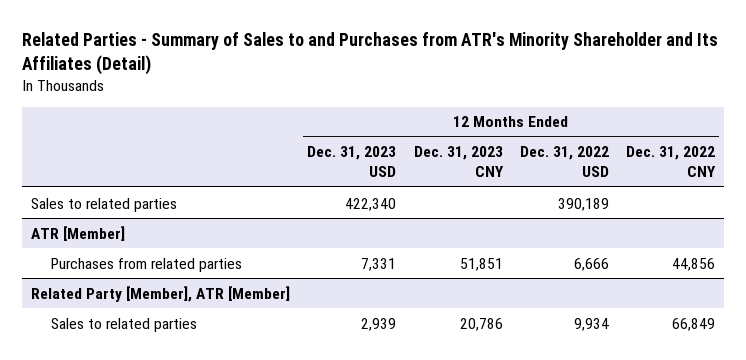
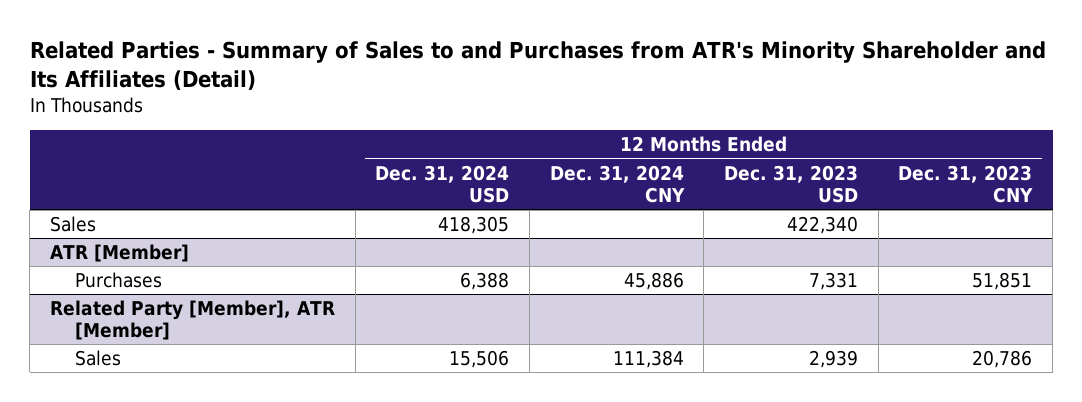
- | 12 Months Ended Dec. 31, 2023 USD | 12 Months Ended Dec. 31, 2023 CNY | 12 Months Ended Dec. 31, 2022 USD | 12 Months Ended Dec. 31, 2022 CNY
+ | 12 Months Ended Dec. 31, 2024 USD | 12 Months Ended Dec. 31, 2024 CNY | 12 Months Ended Dec. 31, 2023 USD | 12 Months Ended Dec. 31, 2023 CNY
- Sales to related parties | 422,340 | | 390,189 |
+ Sales | 418,305 | | 422,340 |
@ ATR [Member]
- Purchases from related parties | 7,331 | 51,851 | 6,666 | 44,856
+ Purchases | 6,388 | 45,886 | 7,331 | 51,851
@ Related Party [Member], ATR [Member]
- Sales to related parties | 2,939 | 20,786 | 9,934 | 66,849
+ Sales | 15,506 | 111,384 | 2,939 | 20,786

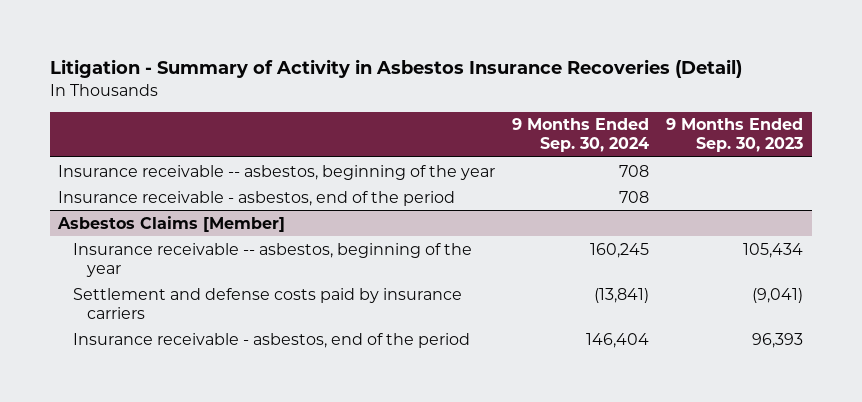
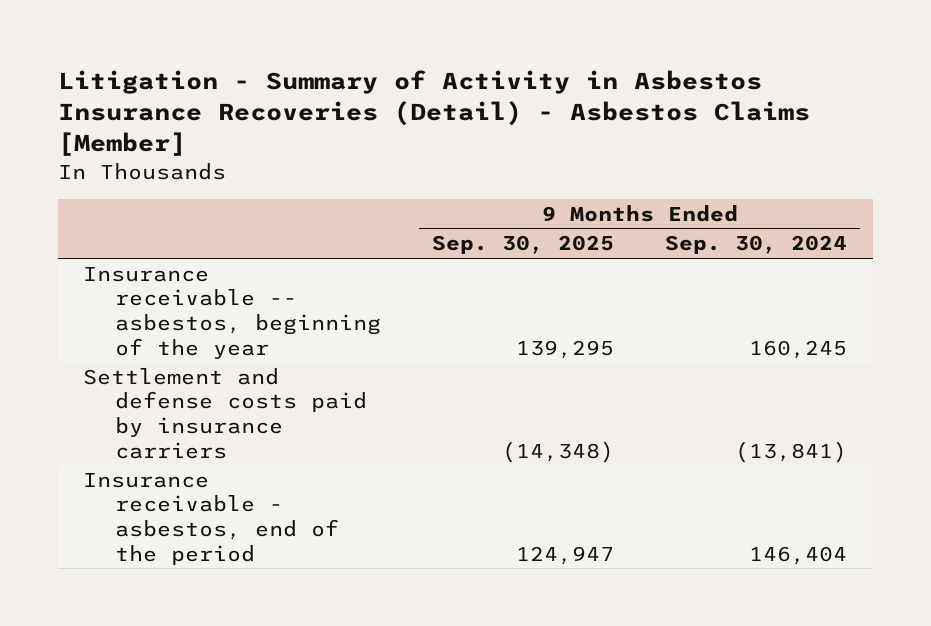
- Litigation - Summary of Activity in Asbestos Insurance Recoveries (Detail)
+ Litigation - Summary of Activity in Asbestos Insurance Recoveries (Detail) - Asbestos Claims [Member]
- | 9 Months Ended Sep. 30, 2024 | 9 Months Ended Sep. 30, 2023
+ | 9 Months Ended Sep. 30, 2025 | 9 Months Ended Sep. 30, 2024
- Insurance receivable -- asbestos, beginning of the year | 708 |
- Insurance receivable - asbestos, end of the period | 708 |
- Asbestos Claims [Member]

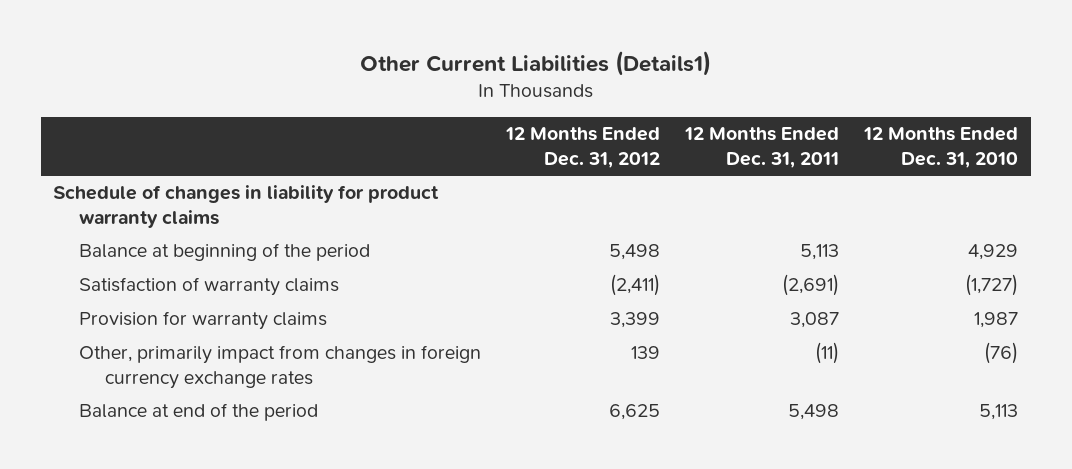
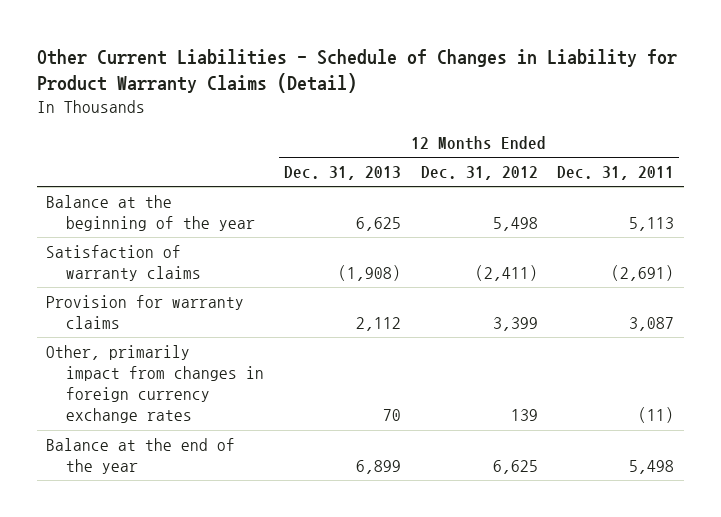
- Other Current Liabilities (Details1)
+ Other Current Liabilities - Schedule of Changes in Liability for Product Warranty Claims (Detail)
- | 12 Months Ended Dec. 31, 2012 | 12 Months Ended Dec. 31, 2011 | 12 Months Ended Dec. 31, 2010
+ | 12 Months Ended Dec. 31, 2013 | 12 Months Ended Dec. 31, 2012 | 12 Months Ended Dec. 31, 2011
- Schedule of changes in liability for product warranty claims
- Balance at beginning of the period | 5,498 | 5,113 | 4,929
+ Balance at the beginning of the year | 6,625 | 5,498 | 5,113
- Balance at end of the period | 6,625 | 5,498 | 5,113
+ Balance at the end of the year | 6,899 | 6,625 | 5,498

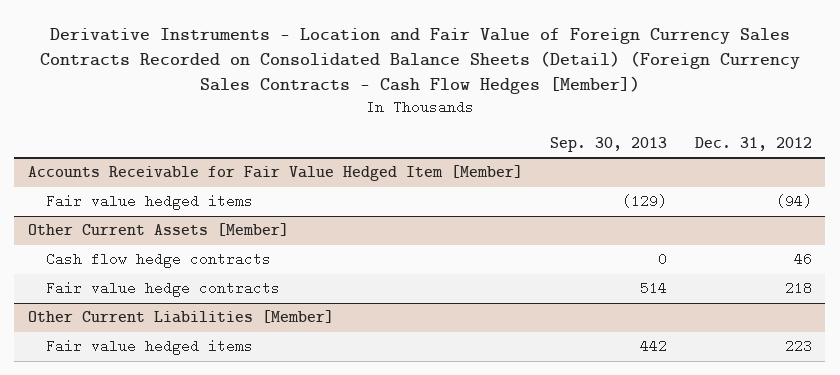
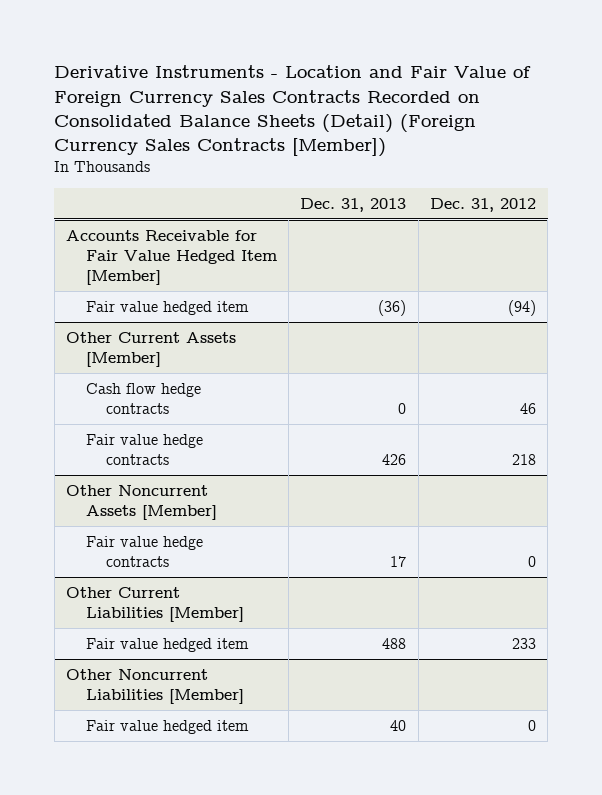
- Derivative Instruments - Location and Fair Value of Foreign Currency Sales Contracts Recorded on Consolidated Balance Sheets (Detail) (Foreign Currency Sales Contracts - Cash Flow Hedges [Member])
+ Derivative Instruments - Location and Fair Value of Foreign Currency Sales Contracts Recorded on Consolidated Balance Sheets (Detail) (Foreign Currency Sales Contracts [Member])
- | Sep. 30, 2013 | Dec. 31, 2012
+ | Dec. 31, 2013 | Dec. 31, 2012
@ Accounts Receivable for Fair Value Hedged Item [Member]
- Fair value hedged items | (129) | (94)
+ Fair value hedged item | (36) | (94)
+ Other Noncurrent Assets [Member]
+ Fair value hedge contracts | 17 | 0
@ Other Current Liabilities [Member]
- Fair value hedged items | 442 | 223
+ Fair value hedged item | 488 | 233
+ Other Noncurrent Liabilities [Member]
+ Fair value hedged item | 40 | 0

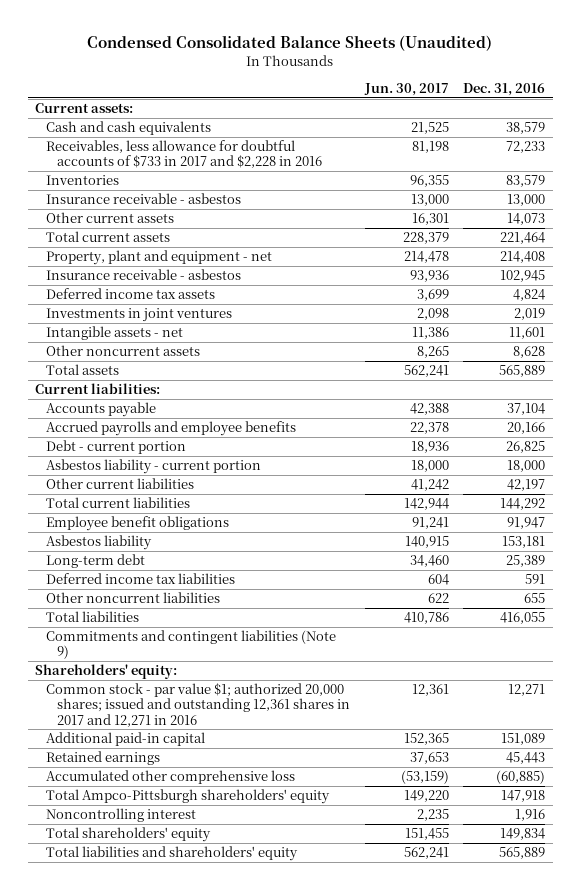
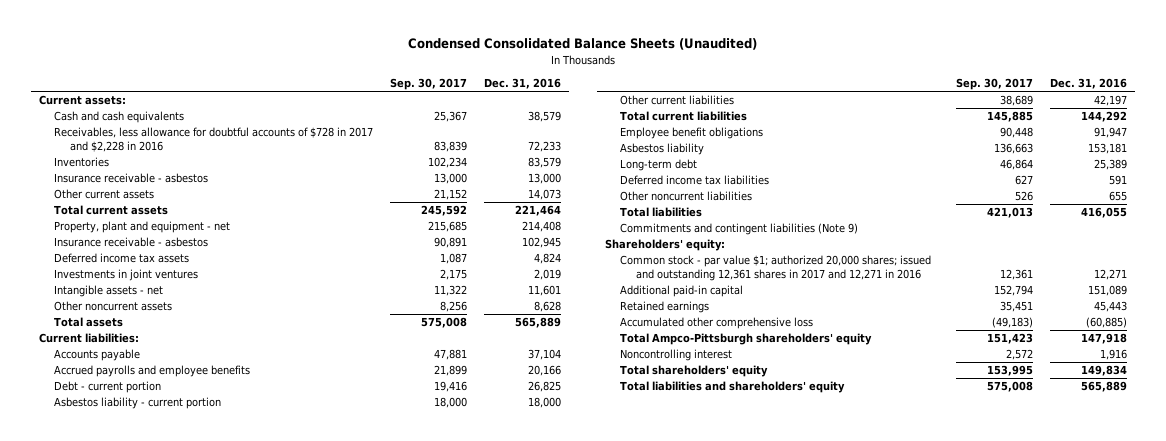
- | Jun. 30, 2017 | Dec. 31, 2016
+ | Sep. 30, 2017 | Dec. 31, 2016
- Receivables, less allowance for doubtful accounts of $733 in 2017 and $2,228 in 2016 | 81,198 | 72,233
+ Receivables, less allowance for doubtful accounts of $728 in 2017 and $2,228 in 2016 | 83,839 | 72,233

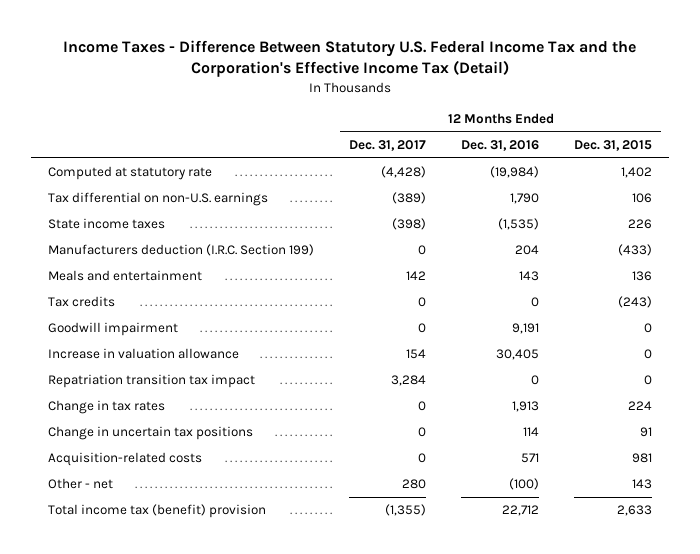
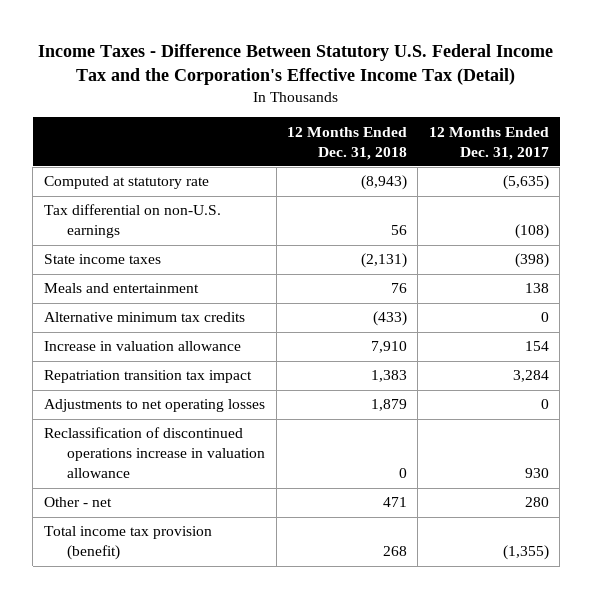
- | 12 Months Ended Dec. 31, 2017 | 12 Months Ended Dec. 31, 2016 | 12 Months Ended Dec. 31, 2015
+ | 12 Months Ended Dec. 31, 2018 | 12 Months Ended Dec. 31, 2017
- Computed at statutory rate | (4,428) | (19,984) | 1,402
- Tax differential on non-U.S. earnings | (389) | 1,790 | 106
+ Computed at statutory rate | (8,943) | (5,635)
+ Tax differential on non-U.S. earnings | 56 | (108)
- Manufacturers deduction (I.R.C. Section 199) | 0 | 204 | (433)
- Meals and entertainment | 142 | 143 | 136
- Tax credits | 0 | 0 | (243)
- Goodwill impairment | 0 | 9,191 | 0
+ Meals and entertainment | 76 | 138
+ Alternative minimum tax credits | (433) | 0
- Change in tax rates | 0 | 1,913 | 224
- Change in uncertain tax positions | 0 | 114 | 91
- Acquisition-related costs | 0 | 571 | 981
+ Adjustments to net operating losses | 1,879 | 0
+ Reclassification of discontinued operations increase in valuation allowance | 0 | 930
- Total income tax (benefit) provision | (1,355) | 22,712 | 2,633
+ Total income tax provision (benefit) | 268 | (1,355)

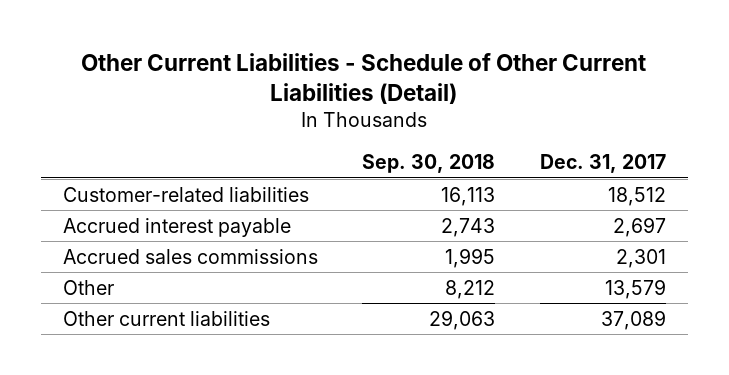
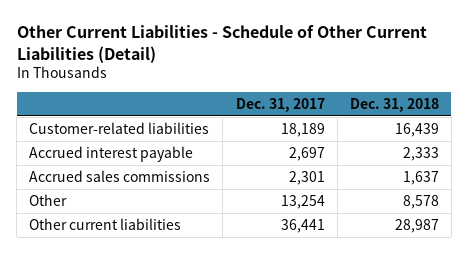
- | Sep. 30, 2018 | Dec. 31, 2017
+ | Dec. 31, 2017 | Dec. 31, 2018
- Customer-related liabilities | 16,113 | 18,512
+ Customer-related liabilities | 18,189 | 16,439
- Other | 8,212 | 13,579
- Other current liabilities | 29,063 | 37,089
+ Other | 13,254 | 8,578
+ Other current liabilities | 36,441 | 28,987

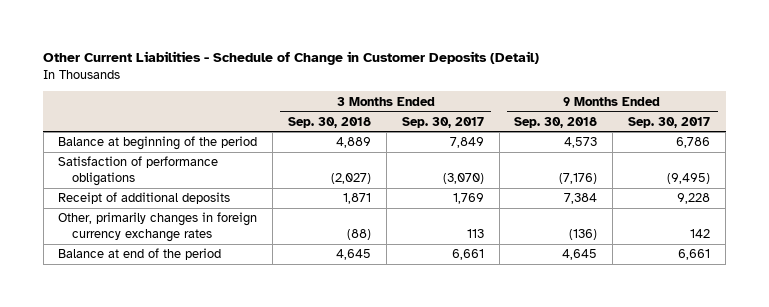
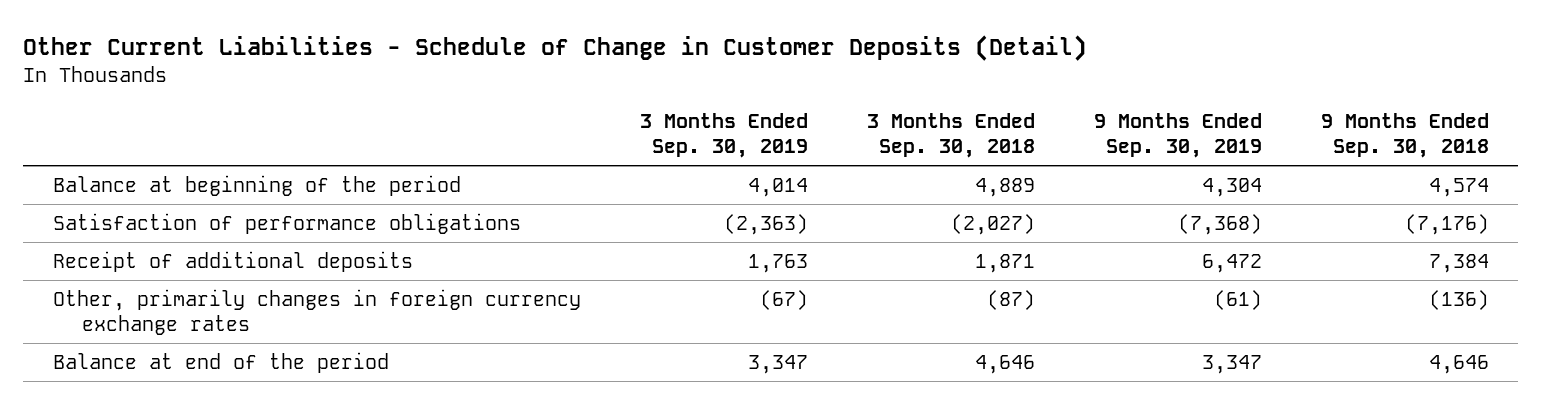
- | 3 Months Ended Sep. 30, 2018 | 3 Months Ended Sep. 30, 2017 | 9 Months Ended Sep. 30, 2018 | 9 Months Ended Sep. 30, 2017
+ | 3 Months Ended Sep. 30, 2019 | 3 Months Ended Sep. 30, 2018 | 9 Months Ended Sep. 30, 2019 | 9 Months Ended Sep. 30, 2018
- Balance at beginning of the period | 4,889 | 7,849 | 4,573 | 6,786
+ Balance at beginning of the period | 4,014 | 4,889 | 4,304 | 4,574
- Other, primarily changes in foreign currency exchange rates | (88) | 113 | (136) | 142
- Balance at end of the period | 4,645 | 6,661 | 4,645 | 6,661
+ Other, primarily changes in foreign currency exchange rates | (67) | (87) | (61) | (136)
+ Balance at end of the period | 3,347 | 4,646 | 3,347 | 4,646

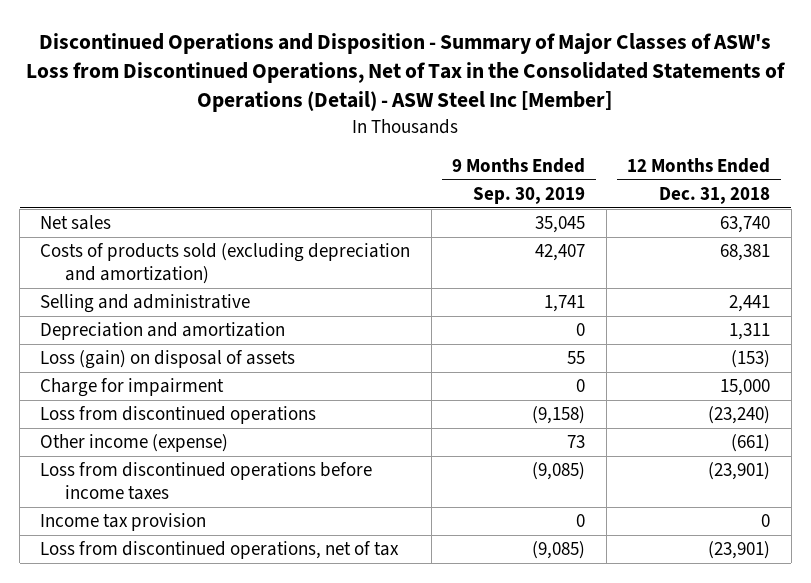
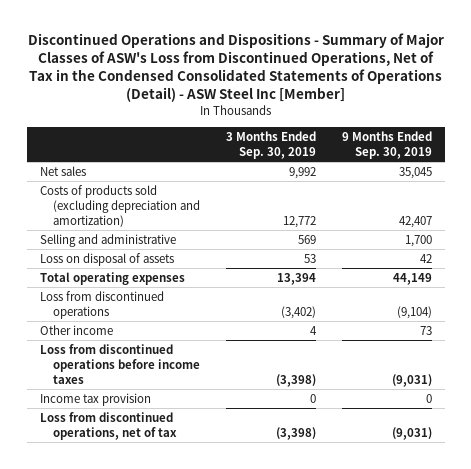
- Discontinued Operations and Disposition - Summary of Major Classes of ASW's Loss from Discontinued Operations, Net of Tax in the Consolidated Statements of Operations (Detail) - ASW Steel Inc [Member]
+ Discontinued Operations and Dispositions - Summary of Major Classes of ASW's Loss from Discontinued Operations, Net of Tax in the Condensed Consolidated Statements of Operations (Detail) - ASW Steel Inc [Member]
- | 9 Months Ended Sep. 30, 2019 | 12 Months Ended Dec. 31, 2018
+ | 3 Months Ended Sep. 30, 2019 | 9 Months Ended Sep. 30, 2019
- Selling and administrative | 1,741 | 2,441
- Depreciation and amortization | 0 | 1,311
- Loss (gain) on disposal of assets | 55 | (153)
- Charge for impairment | 0 | 15,000
- Loss from discontinued operations | (9,158) | (23,240)
- Other income (expense) | 73 | (661)
- Loss from discontinued operations before income taxes | (9,085) | (23,901)
+ Selling and administrative | 569 | 1,700
+ Loss on disposal of assets | 53 | 42
+ Total operating expenses | 13,394 | 44,149
+ Loss from discontinued operations | (3,402) | (9,104)
+ Other income | 4 | 73
+ Loss from discontinued operations before income taxes | (3,398) | (9,031)
- Loss from discontinued operations, net of tax | (9,085) | (23,901)
+ Loss from discontinued operations, net of tax | (3,398) | (9,031)

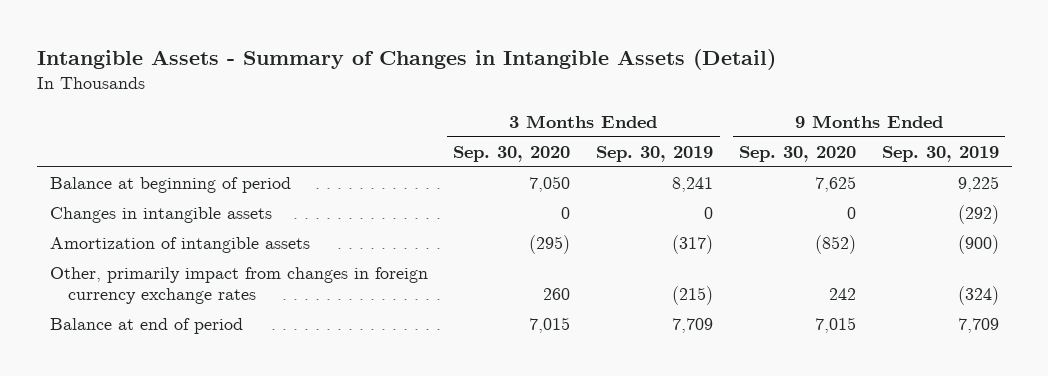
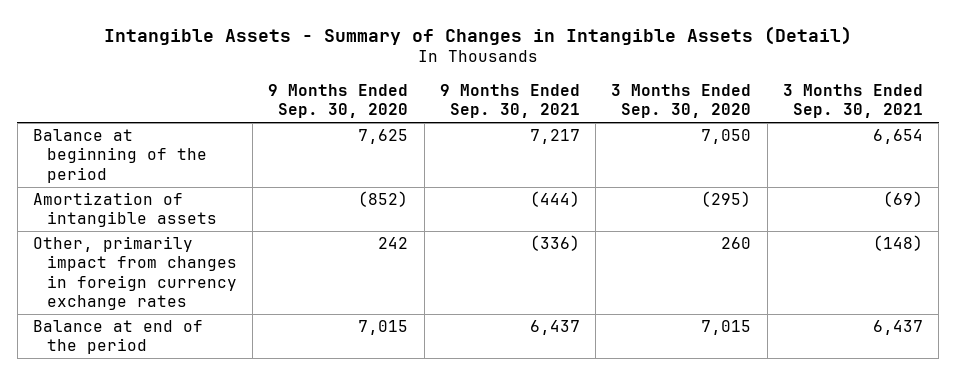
- | 3 Months Ended Sep. 30, 2020 | 3 Months Ended Sep. 30, 2019 | 9 Months Ended Sep. 30, 2020 | 9 Months Ended Sep. 30, 2019
+ | 9 Months Ended Sep. 30, 2020 | 9 Months Ended Sep. 30, 2021 | 3 Months Ended Sep. 30, 2020 | 3 Months Ended Sep. 30, 2021
- Balance at beginning of period | 7,050 | 8,241 | 7,625 | 9,225
- Changes in intangible assets | 0 | 0 | 0 | (292)
+ Balance at beginning of the period | 7,625 | 7,217 | 7,050 | 6,654
- Balance at end of period | 7,015 | 7,709 | 7,015 | 7,709
+ Balance at end of the period | 7,015 | 6,437 | 7,015 | 6,437

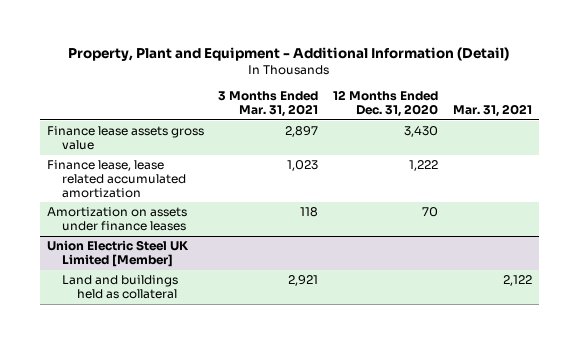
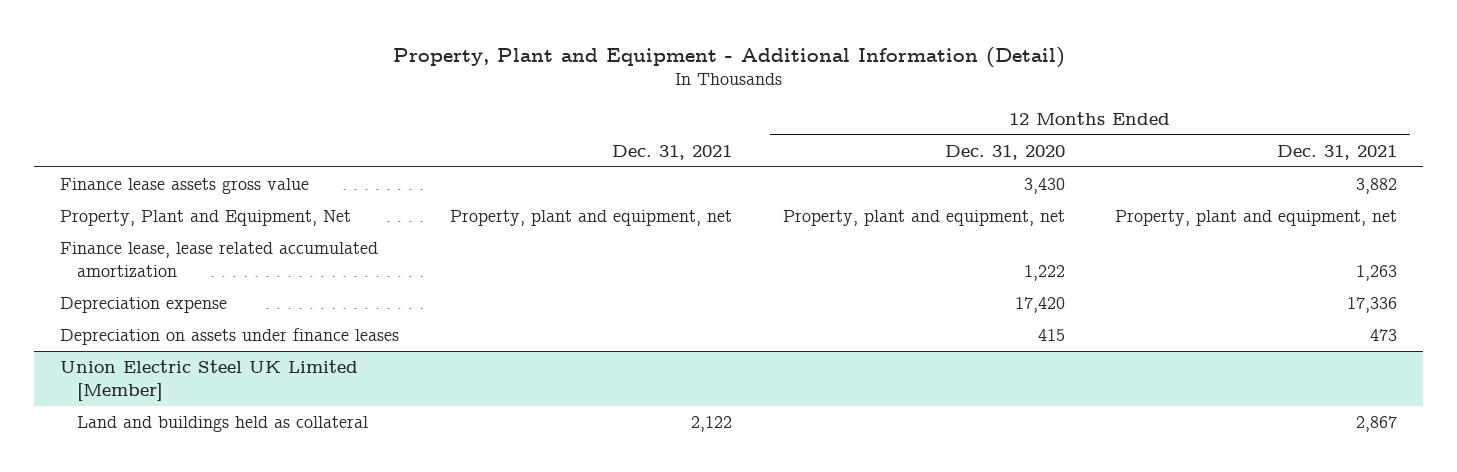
- | 3 Months Ended Mar. 31, 2021 | 12 Months Ended Dec. 31, 2020 | Mar. 31, 2021
+ | Dec. 31, 2021 | 12 Months Ended Dec. 31, 2020 | 12 Months Ended Dec. 31, 2021
+ Property, Plant and Equipment, Net | Property, plant and equipment, net | Property, plant and equipment, net | Property, plant and equipment, net
- Amortization on assets under finance leases | 118 | 70 |
+ Depreciation expense | | 17,420 | 17,336
+ Depreciation on assets under finance leases | | 415 | 473

